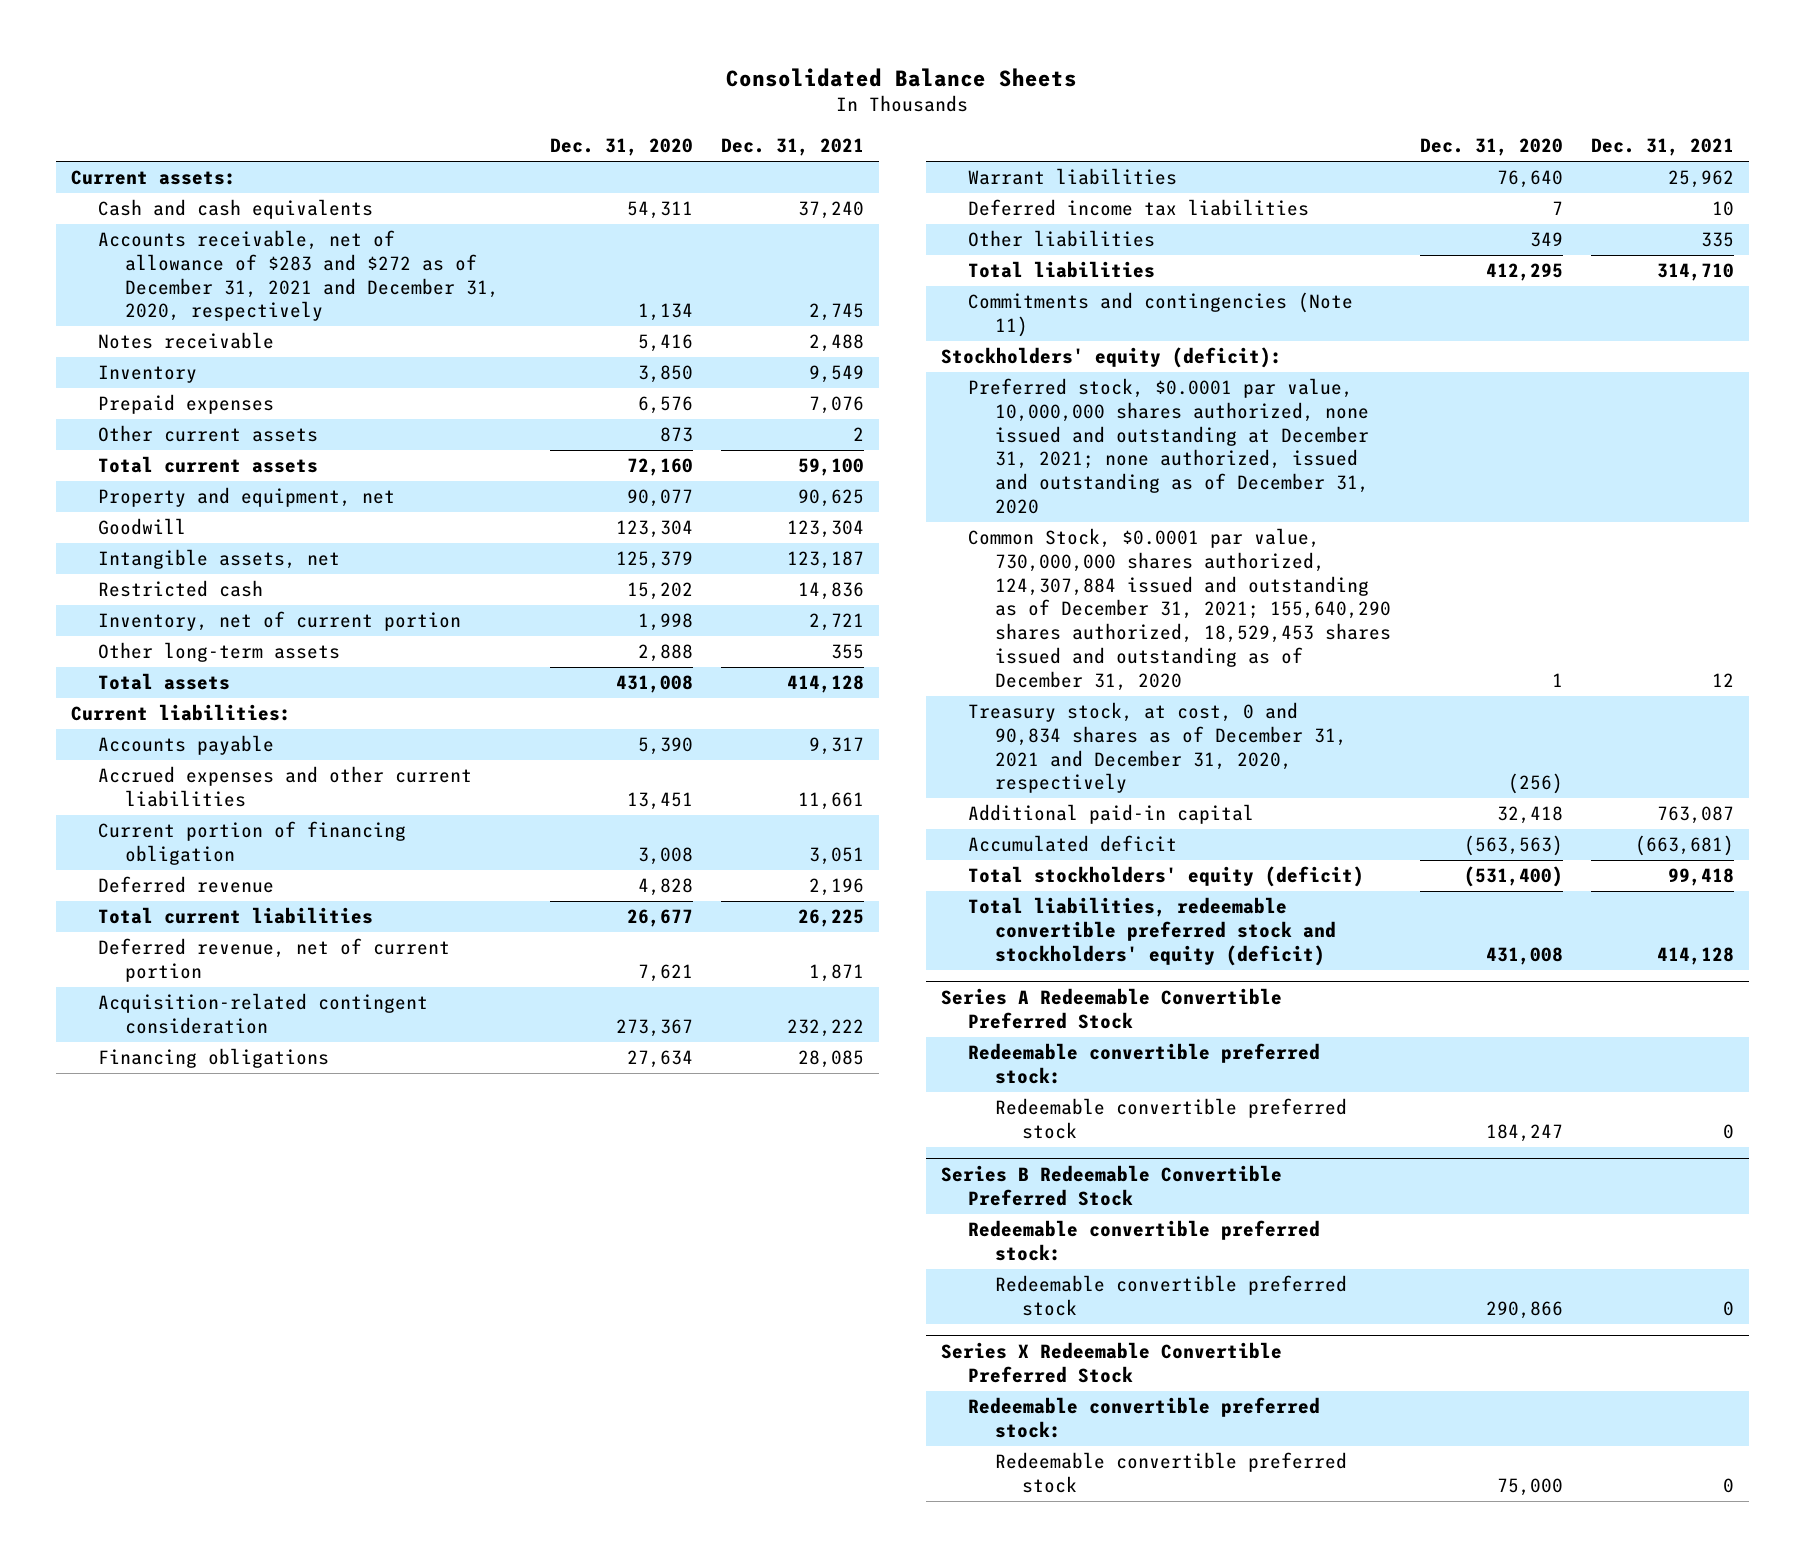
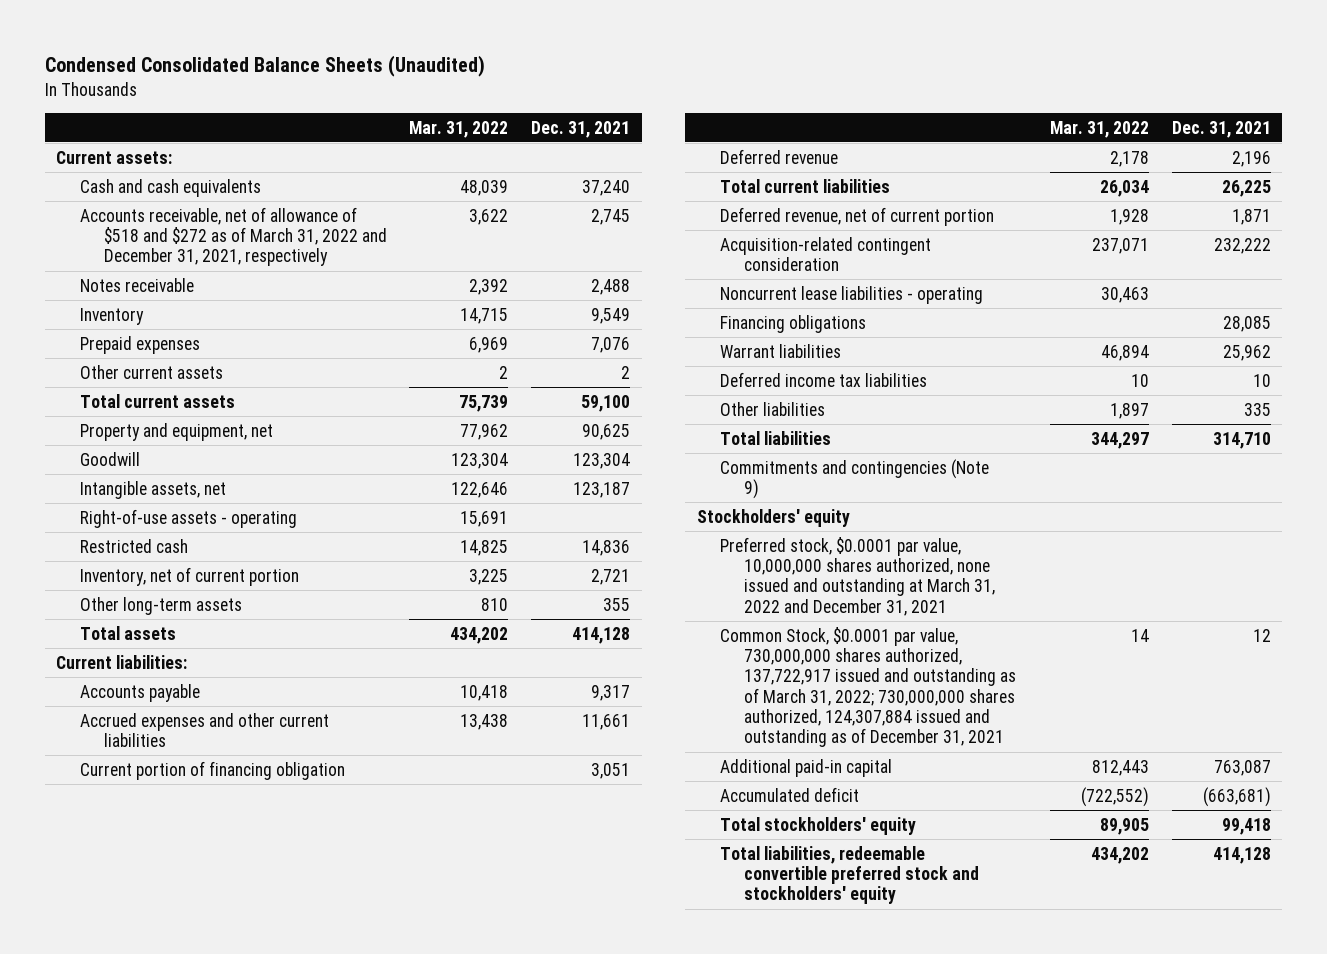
- Consolidated Balance Sheets
+ Condensed Consolidated Balance Sheets (Unaudited)
- | Dec. 31, 2020 | Dec. 31, 2021
+ | Mar. 31, 2022 | Dec. 31, 2021
- Accounts receivable, net of allowance of $283 and $272 as of December 31, 2021 and December 31, 2020, respectively | 1,134 | 2,745
+ Accounts receivable, net of allowance of $518 and $272 as of March 31, 2022 and December 31, 2021, respectively | 3,622 | 2,745
+ Right-of-use assets - operating | 15,691 |
+ Noncurrent lease liabilities - operating | 30,463 |
- Commitments and contingencies (Note 11)
- Stockholders' equity (deficit):
- Preferred stock, $0.0001 par value, 10,000,000 shares authorized, none issued and outstanding at December 31, 2021; none authorized, issued and outstanding as of December 31, 2020
- Common Stock, $0.0001 par value, 730,000,000 shares authorized, 124,307,884 issued and outstanding as of December 31, 2021; 155,640,290 shares authorized, 18,529,453 shares issued and outstanding as of December 31, 2020 | 1 | 12
- Treasury stock, at cost, 0 and 90,834 shares as of December 31, 2021 and December 31, 2020, respectively | (256) |
+ Commitments and contingencies (Note 9)
+ Stockholders' equity
+ Preferred stock, $0.0001 par value, 10,000,000 shares authorized, none issued and outstanding at March 31, 2022 and December 31, 2021
+ Common Stock, $0.0001 par value, 730,000,000 shares authorized, 137,722,917 issued and outstanding as of March 31, 2022; 730,000,000 shares authorized, 124,307,884 issued and outstanding as of December 31, 2021 | 14 | 12
- Total stockholders' equity (deficit) | (531,400) | 99,418
- Total liabilities, redeemable convertible preferred stock and stockholders' equity (deficit) | 431,008 | 414,128
- Series A Redeemable Convertible Preferred Stock
- Redeemable convertible preferred stock:
- Redeemable convertible preferred stock | 184,247 | 0
- Series B Redeemable Convertible Preferred Stock
- Redeemable convertible preferred stock:
- Redeemable convertible preferred stock | 290,866 | 0
- Series X Redeemable Convertible Preferred Stock
- Redeemable convertible preferred stock:
- Redeemable convertible preferred stock | 75,000 | 0
+ Total stockholders' equity | 89,905 | 99,418
+ Total liabilities, redeemable convertible preferred stock and stockholders' equity | 434,202 | 414,128

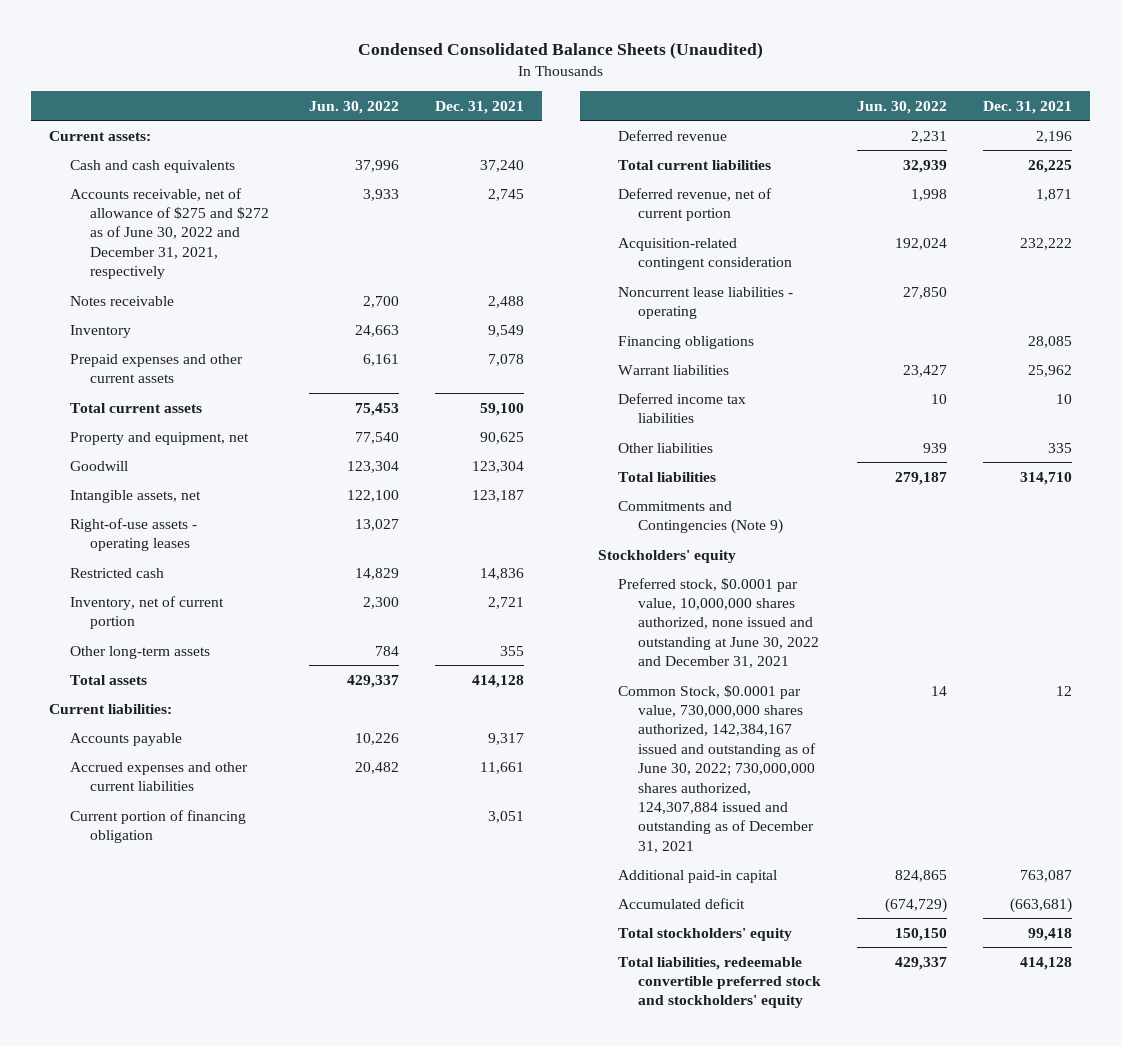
- | Mar. 31, 2022 | Dec. 31, 2021
+ | Jun. 30, 2022 | Dec. 31, 2021
- Accounts receivable, net of allowance of $518 and $272 as of March 31, 2022 and December 31, 2021, respectively | 3,622 | 2,745
+ Accounts receivable, net of allowance of $275 and $272 as of June 30, 2022 and December 31, 2021, respectively | 3,933 | 2,745
- Prepaid expenses | 6,969 | 7,076
- Other current assets | 2 | 2
+ Prepaid expenses and other current assets | 6,161 | 7,078
- Right-of-use assets - operating | 15,691 |
+ Right-of-use assets - operating leases | 13,027 |
- Commitments and contingencies (Note 9)
+ Commitments and Contingencies (Note 9)
- Preferred stock, $0.0001 par value, 10,000,000 shares authorized, none issued and outstanding at March 31, 2022 and December 31, 2021
- Common Stock, $0.0001 par value, 730,000,000 shares authorized, 137,722,917 issued and outstanding as of March 31, 2022; 730,000,000 shares authorized, 124,307,884 issued and outstanding as of December 31, 2021 | 14 | 12
+ Preferred stock, $0.0001 par value, 10,000,000 shares authorized, none issued and outstanding at June 30, 2022 and December 31, 2021
+ Common Stock, $0.0001 par value, 730,000,000 shares authorized, 142,384,167 issued and outstanding as of June 30, 2022; 730,000,000 shares authorized, 124,307,884 issued and outstanding as of December 31, 2021 | 14 | 12

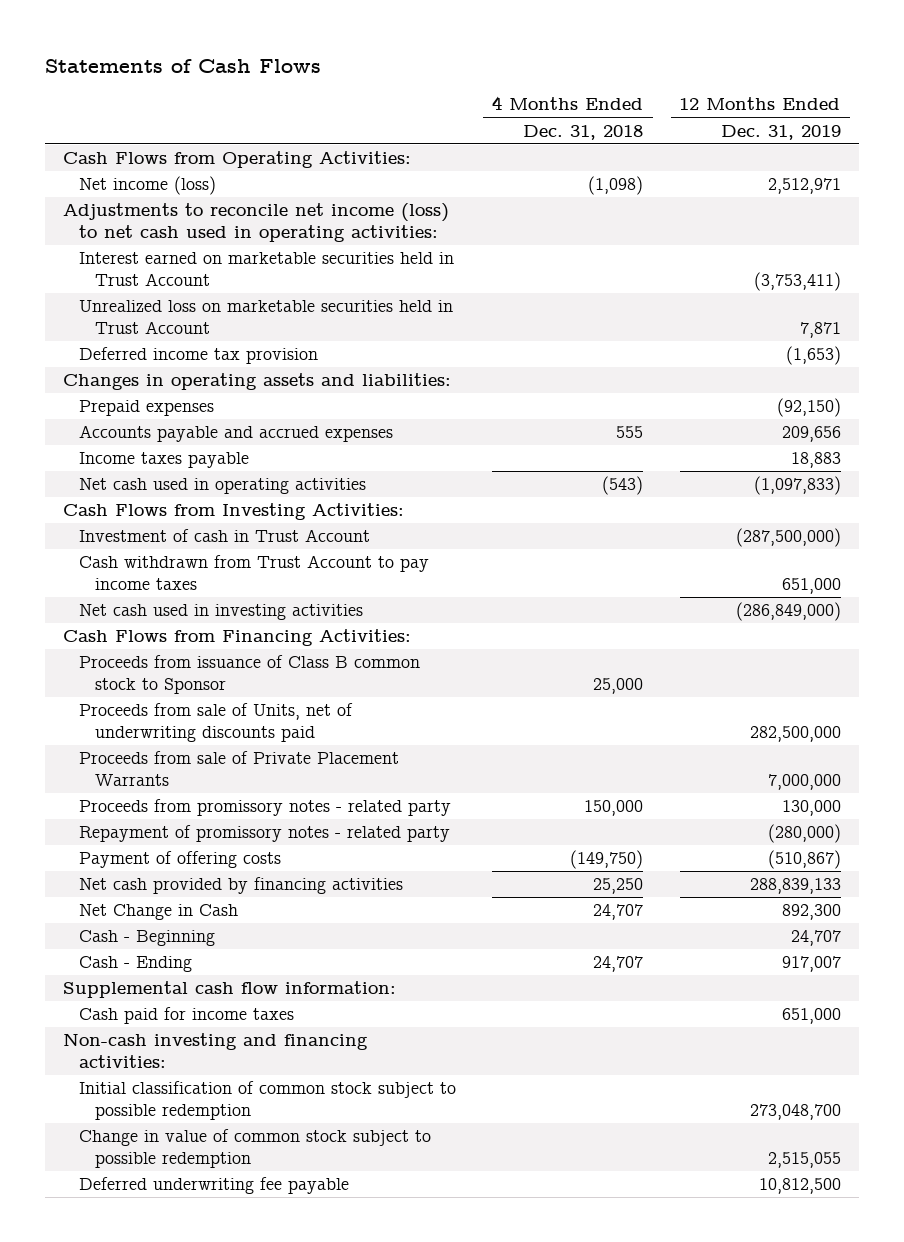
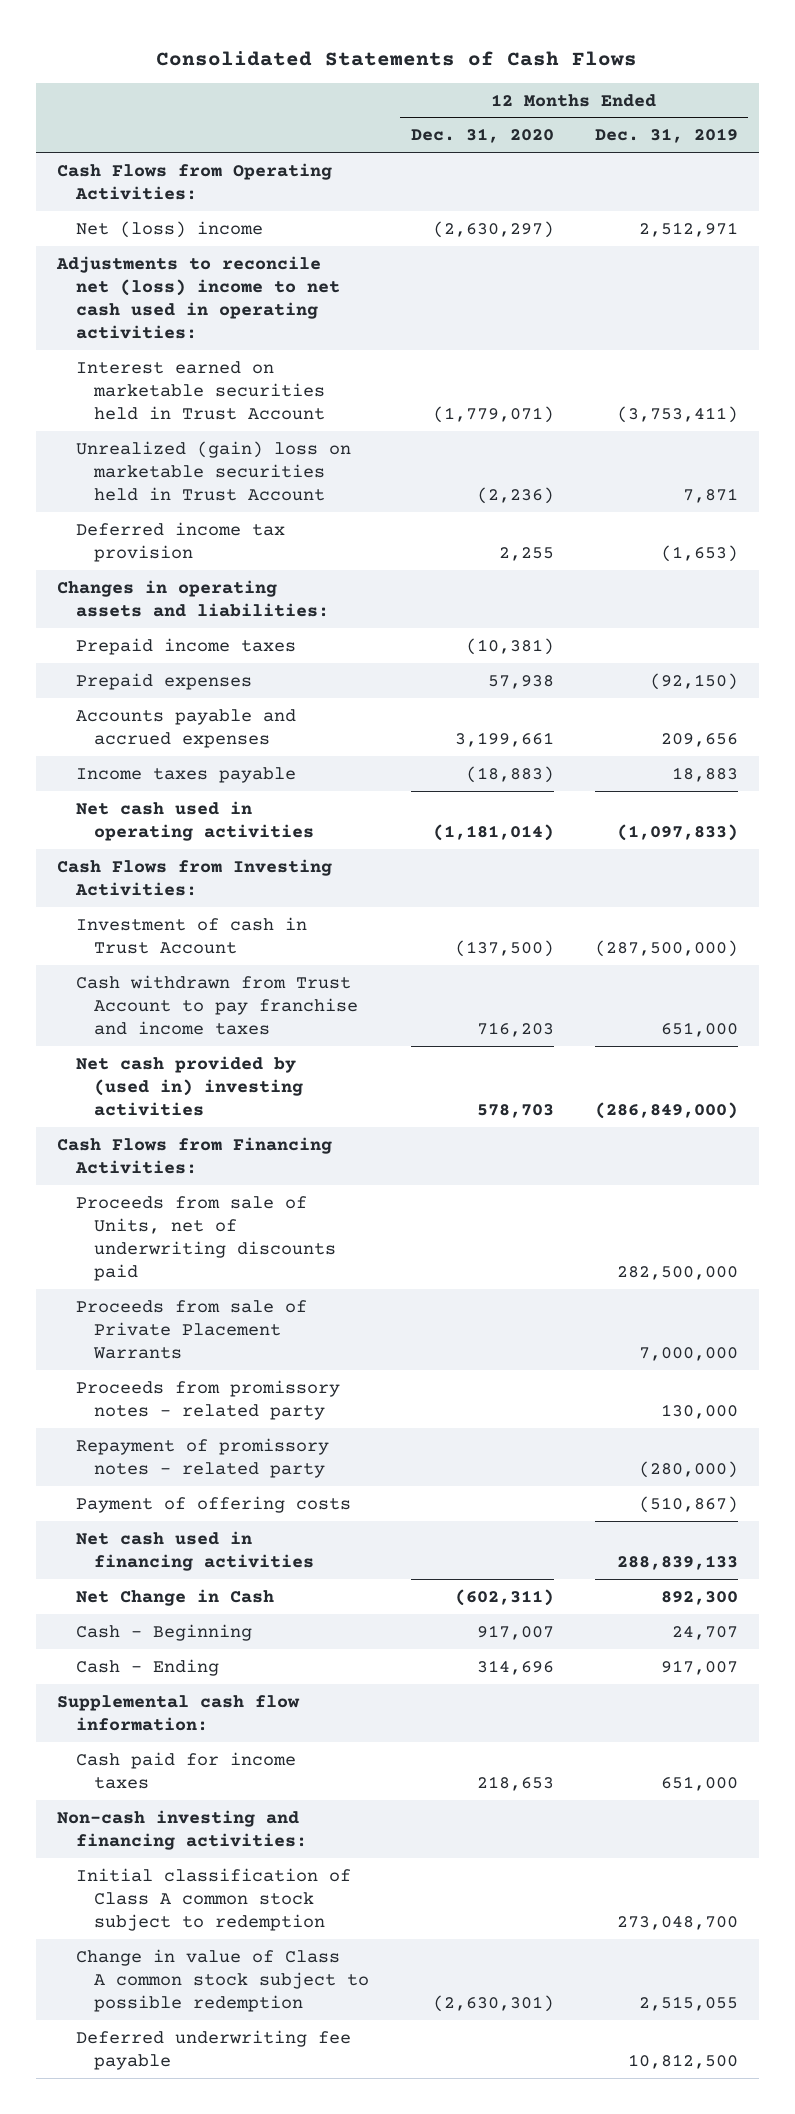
- Statements of Cash Flows
+ Consolidated Statements of Cash Flows
- | 4 Months Ended Dec. 31, 2018 | 12 Months Ended Dec. 31, 2019
+ | 12 Months Ended Dec. 31, 2020 | 12 Months Ended Dec. 31, 2019
- Net income (loss) | (1,098) | 2,512,971
- Adjustments to reconcile net income (loss) to net cash used in operating activities:
+ Net (loss) income | (2,630,297) | 2,512,971
+ Adjustments to reconcile net (loss) income to net cash used in operating activities:
- Unrealized loss on marketable securities held in Trust Account | | 7,871
+ Unrealized (gain) loss on marketable securities held in Trust Account | (2,236) | 7,871
+ Prepaid income taxes | (10,381) |
- Cash withdrawn from Trust Account to pay income taxes | | 651,000
- Net cash used in investing activities | | (286,849,000)
+ Cash withdrawn from Trust Account to pay franchise and income taxes | 716,203 | 651,000
+ Net cash provided by (used in) investing activities | 578,703 | (286,849,000)
- Proceeds from issuance of Class B common stock to Sponsor | 25,000 |
- Net cash provided by financing activities | 25,250 | 288,839,133
+ Net cash used in financing activities | | 288,839,133
- Initial classification of common stock subject to possible redemption | | 273,048,700
- Change in value of common stock subject to possible redemption | | 2,515,055
+ Initial classification of Class A common stock subject to redemption | | 273,048,700
+ Change in value of Class A common stock subject to possible redemption | (2,630,301) | 2,515,055

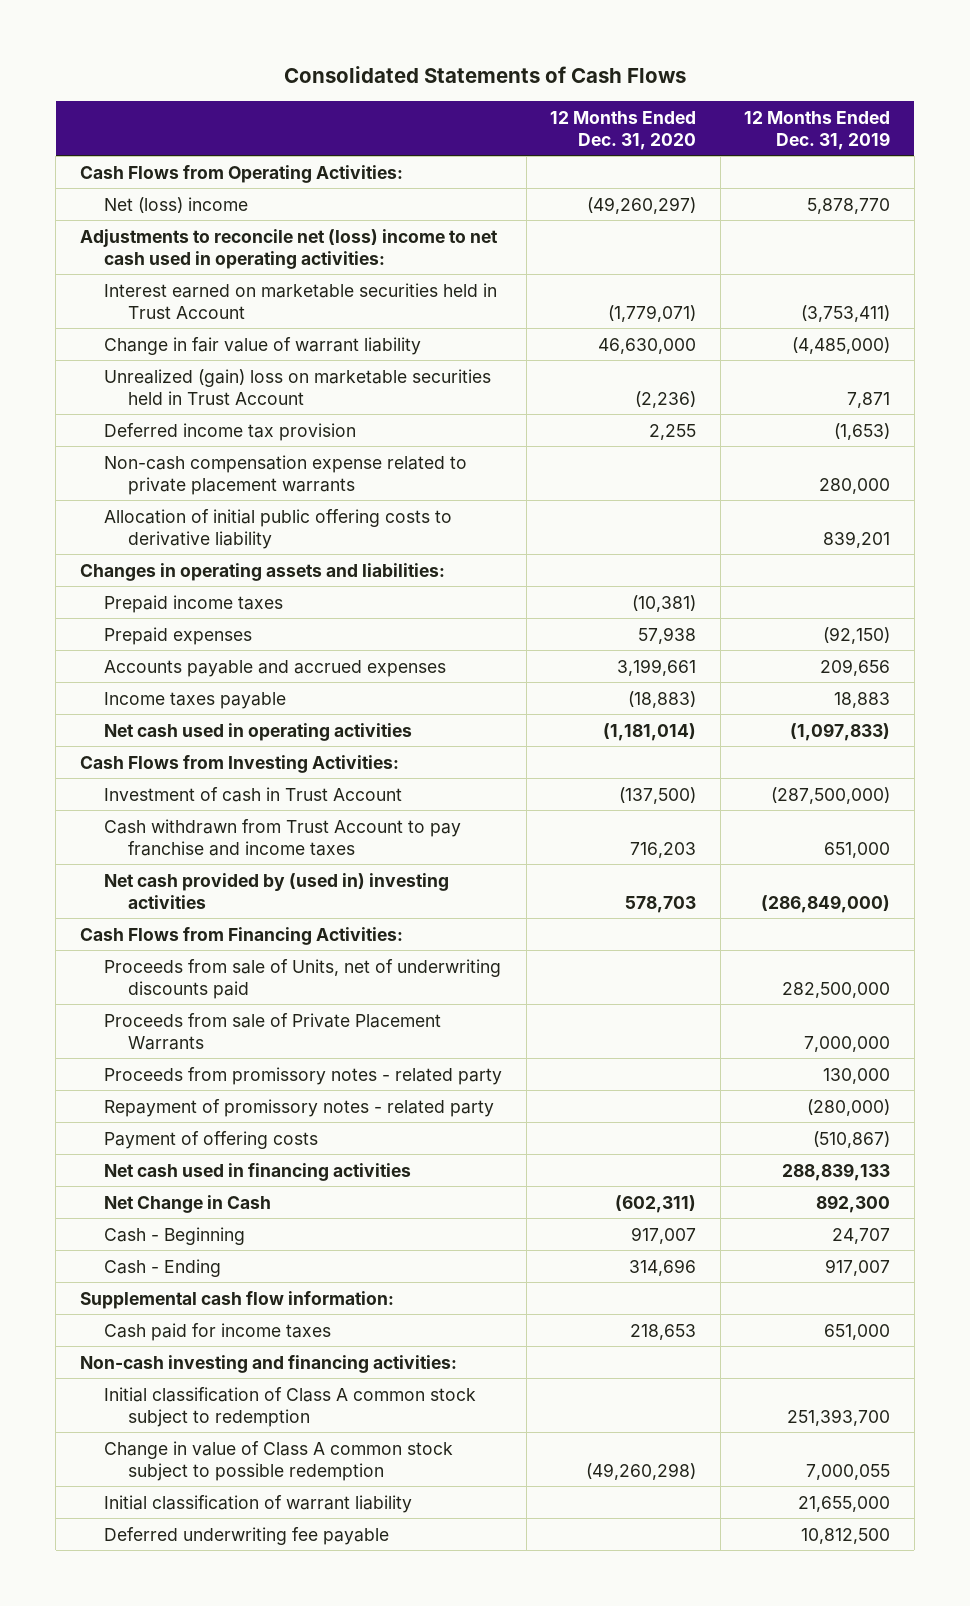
- Net (loss) income | (2,630,297) | 2,512,971
+ Net (loss) income | (49,260,297) | 5,878,770
+ Change in fair value of warrant liability | 46,630,000 | (4,485,000)
+ Non-cash compensation expense related to private placement warrants | | 280,000
+ Allocation of initial public offering costs to derivative liability | | 839,201
- Initial classification of Class A common stock subject to redemption | | 273,048,700
- Change in value of Class A common stock subject to possible redemption | (2,630,301) | 2,515,055
+ Initial classification of Class A common stock subject to redemption | | 251,393,700
+ Change in value of Class A common stock subject to possible redemption | (49,260,298) | 7,000,055
+ Initial classification of warrant liability | | 21,655,000

